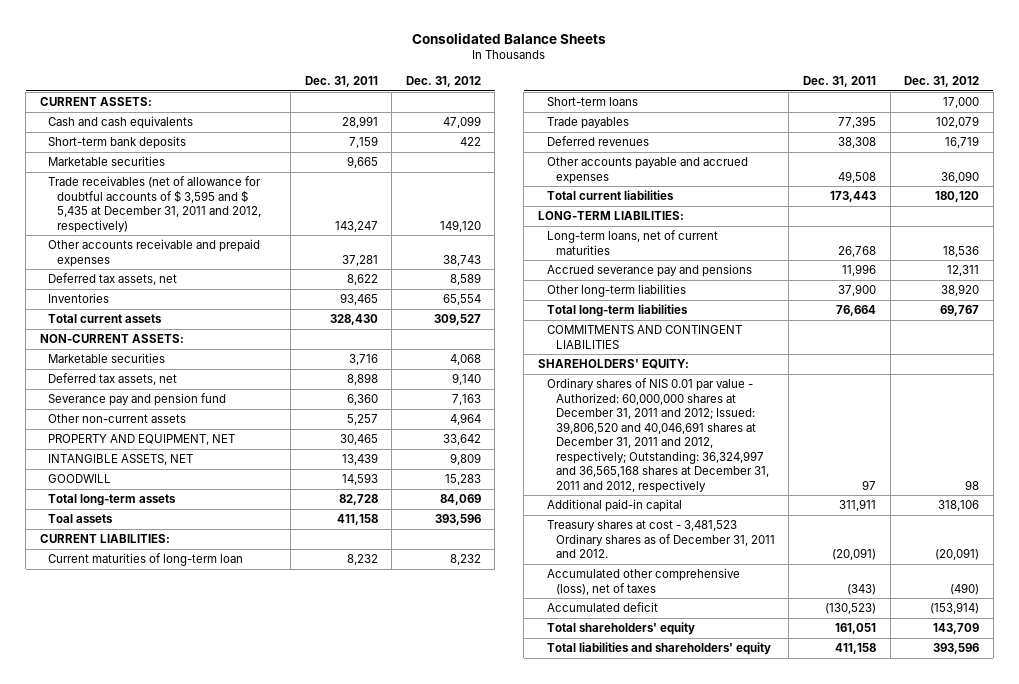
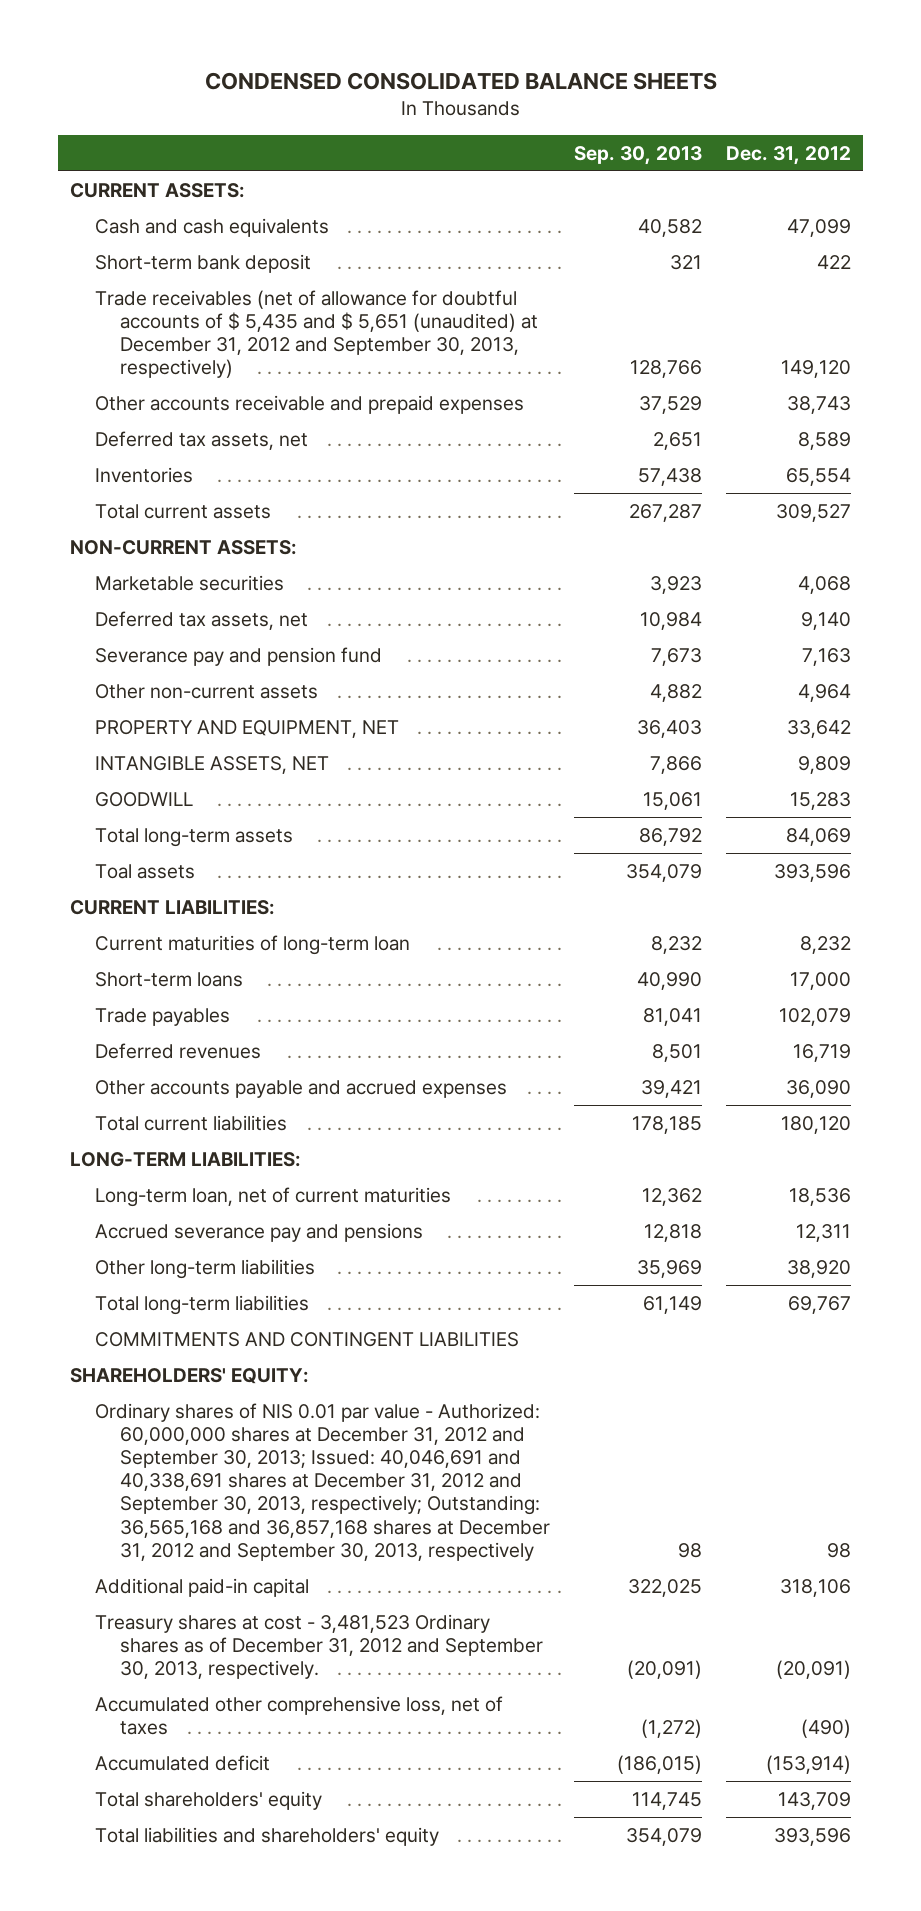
- Consolidated Balance Sheets
+ CONDENSED CONSOLIDATED BALANCE SHEETS
- | Dec. 31, 2011 | Dec. 31, 2012
+ | Sep. 30, 2013 | Dec. 31, 2012
- Short-term bank deposits | 7,159 | 422
- Marketable securities | 9,665 |
- Trade receivables (net of allowance for doubtful accounts of $ 3,595 and $ 5,435 at December 31, 2011 and 2012, respectively) | 143,247 | 149,120
+ Short-term bank deposit | 321 | 422
+ Trade receivables (net of allowance for doubtful accounts of $ 5,435 and $ 5,651 (unaudited) at December 31, 2012 and September 30, 2013, respectively) | 128,766 | 149,120
- Long-term loans, net of current maturities | 26,768 | 18,536
+ Long-term loan, net of current maturities | 12,362 | 18,536
- Ordinary shares of NIS 0.01 par value - Authorized: 60,000,000 shares at December 31, 2011 and 2012; Issued: 39,806,520 and 40,046,691 shares at December 31, 2011 and 2012, respectively; Outstanding: 36,324,997 and 36,565,168 shares at December 31, 2011 and 2012, respectively | 97 | 98
+ Ordinary shares of NIS 0.01 par value - Authorized: 60,000,000 shares at December 31, 2012 and September 30, 2013; Issued: 40,046,691 and 40,338,691 shares at December 31, 2012 and September 30, 2013, respectively; Outstanding: 36,565,168 and 36,857,168 shares at December 31, 2012 and September 30, 2013, respectively | 98 | 98
- Treasury shares at cost - 3,481,523 Ordinary shares as of December 31, 2011 and 2012. | (20,091) | (20,091)
- Accumulated other comprehensive (loss), net of taxes | (343) | (490)
+ Treasury shares at cost - 3,481,523 Ordinary shares as of December 31, 2012 and September 30, 2013, respectively. | (20,091) | (20,091)
+ Accumulated other comprehensive loss, net of taxes | (1,272) | (490)

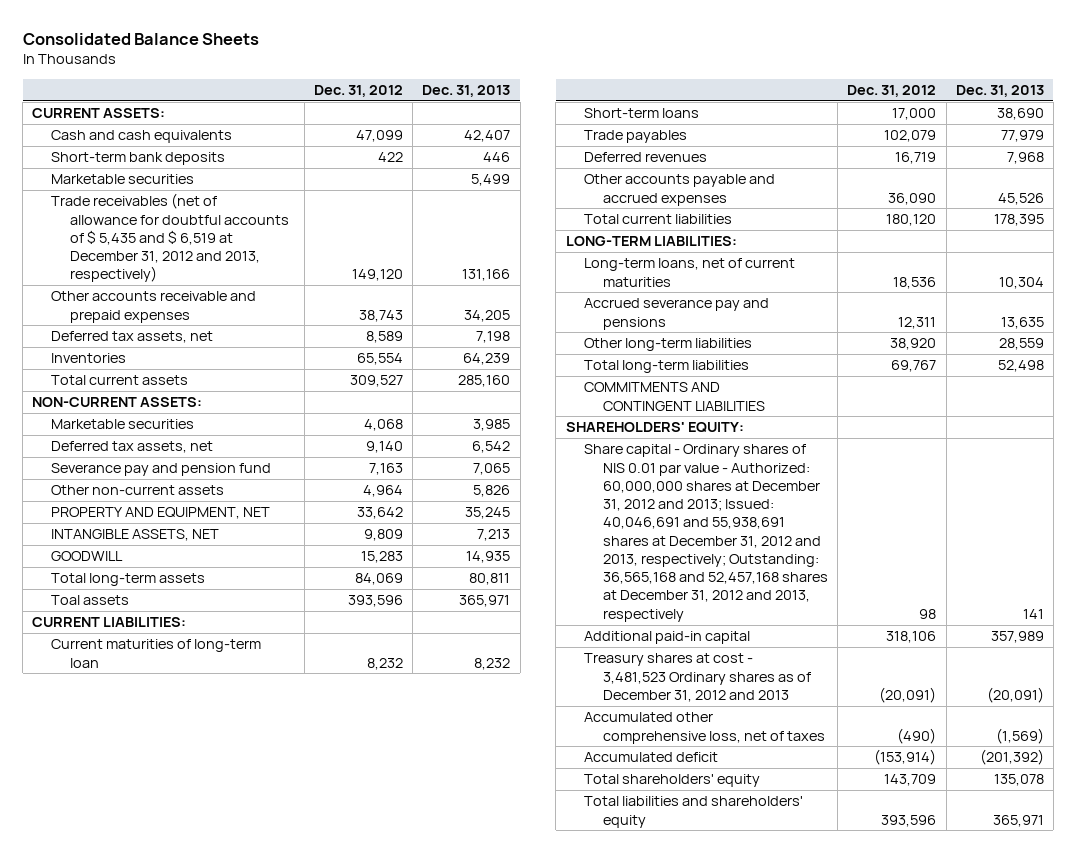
- CONDENSED CONSOLIDATED BALANCE SHEETS
+ Consolidated Balance Sheets
- | Sep. 30, 2013 | Dec. 31, 2012
+ | Dec. 31, 2012 | Dec. 31, 2013
- Short-term bank deposit | 321 | 422
- Trade receivables (net of allowance for doubtful accounts of $ 5,435 and $ 5,651 (unaudited) at December 31, 2012 and September 30, 2013, respectively) | 128,766 | 149,120
+ Short-term bank deposits | 422 | 446
+ Marketable securities | | 5,499
+ Trade receivables (net of allowance for doubtful accounts of $ 5,435 and $ 6,519 at December 31, 2012 and 2013, respectively) | 149,120 | 131,166
- Long-term loan, net of current maturities | 12,362 | 18,536
+ Long-term loans, net of current maturities | 18,536 | 10,304
- Ordinary shares of NIS 0.01 par value - Authorized: 60,000,000 shares at December 31, 2012 and September 30, 2013; Issued: 40,046,691 and 40,338,691 shares at December 31, 2012 and September 30, 2013, respectively; Outstanding: 36,565,168 and 36,857,168 shares at December 31, 2012 and September 30, 2013, respectively | 98 | 98
+ Share capital - Ordinary shares of NIS 0.01 par value - Authorized: 60,000,000 shares at December 31, 2012 and 2013; Issued: 40,046,691 and 55,938,691 shares at December 31, 2012 and 2013, respectively; Outstanding: 36,565,168 and 52,457,168 shares at December 31, 2012 and 2013, respectively | 98 | 141
- Treasury shares at cost - 3,481,523 Ordinary shares as of December 31, 2012 and September 30, 2013, respectively. | (20,091) | (20,091)
+ Treasury shares at cost - 3,481,523 Ordinary shares as of December 31, 2012 and 2013 | (20,091) | (20,091)

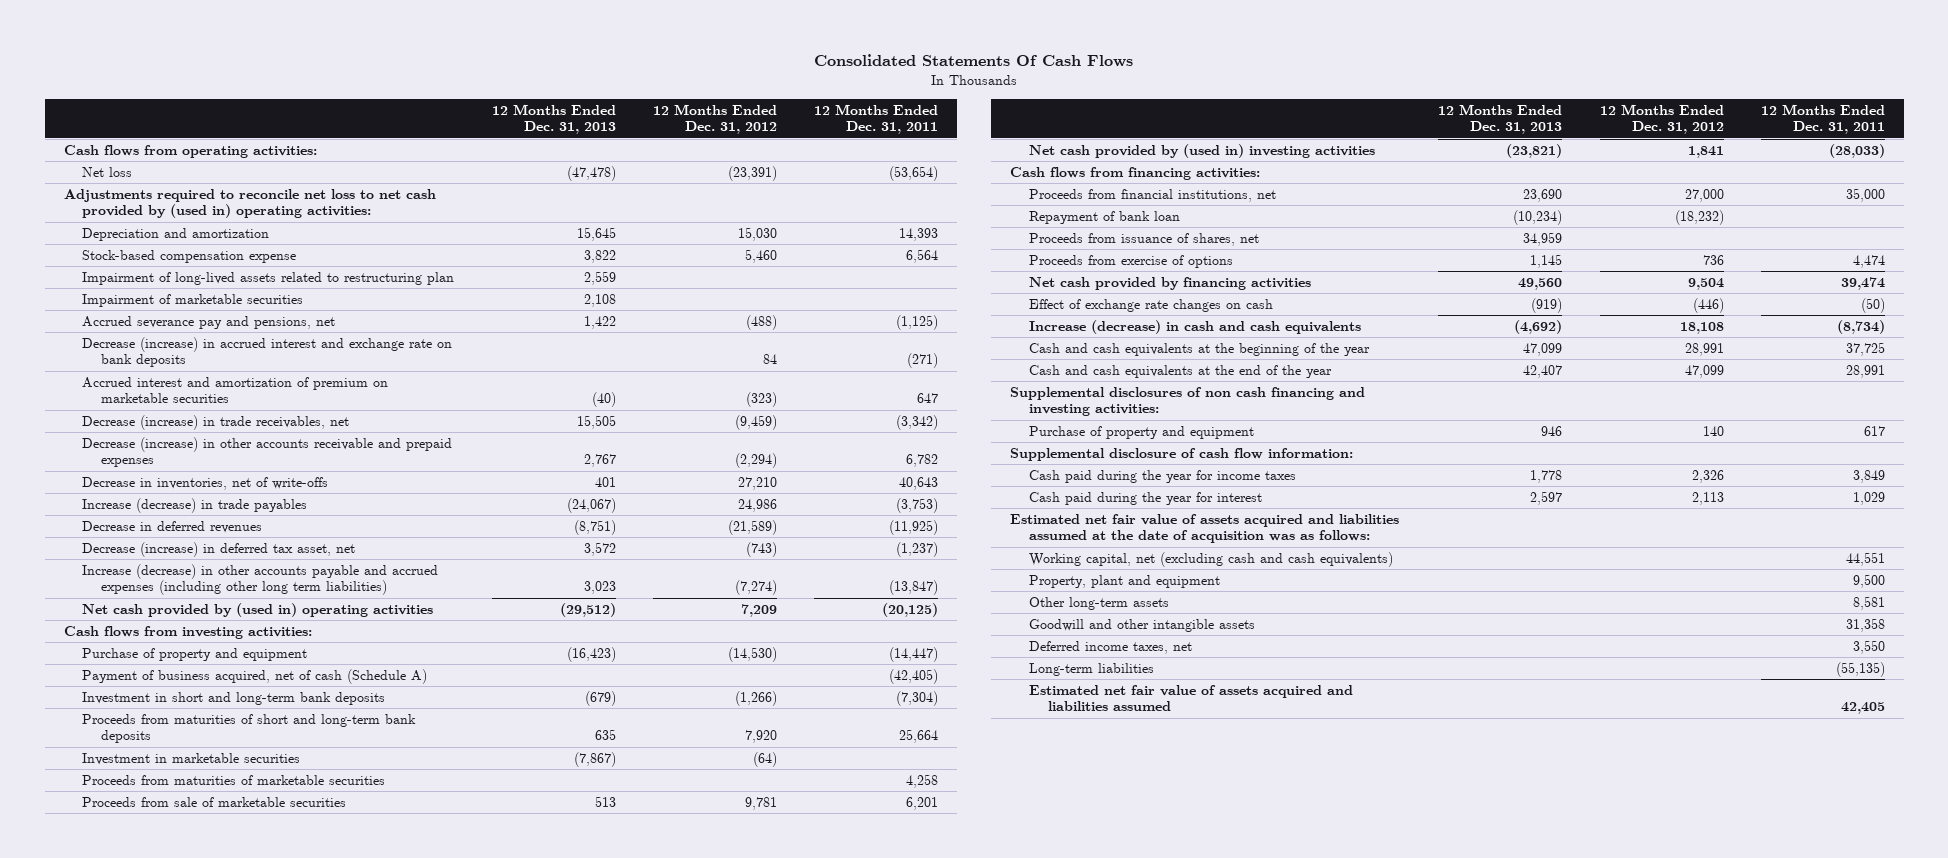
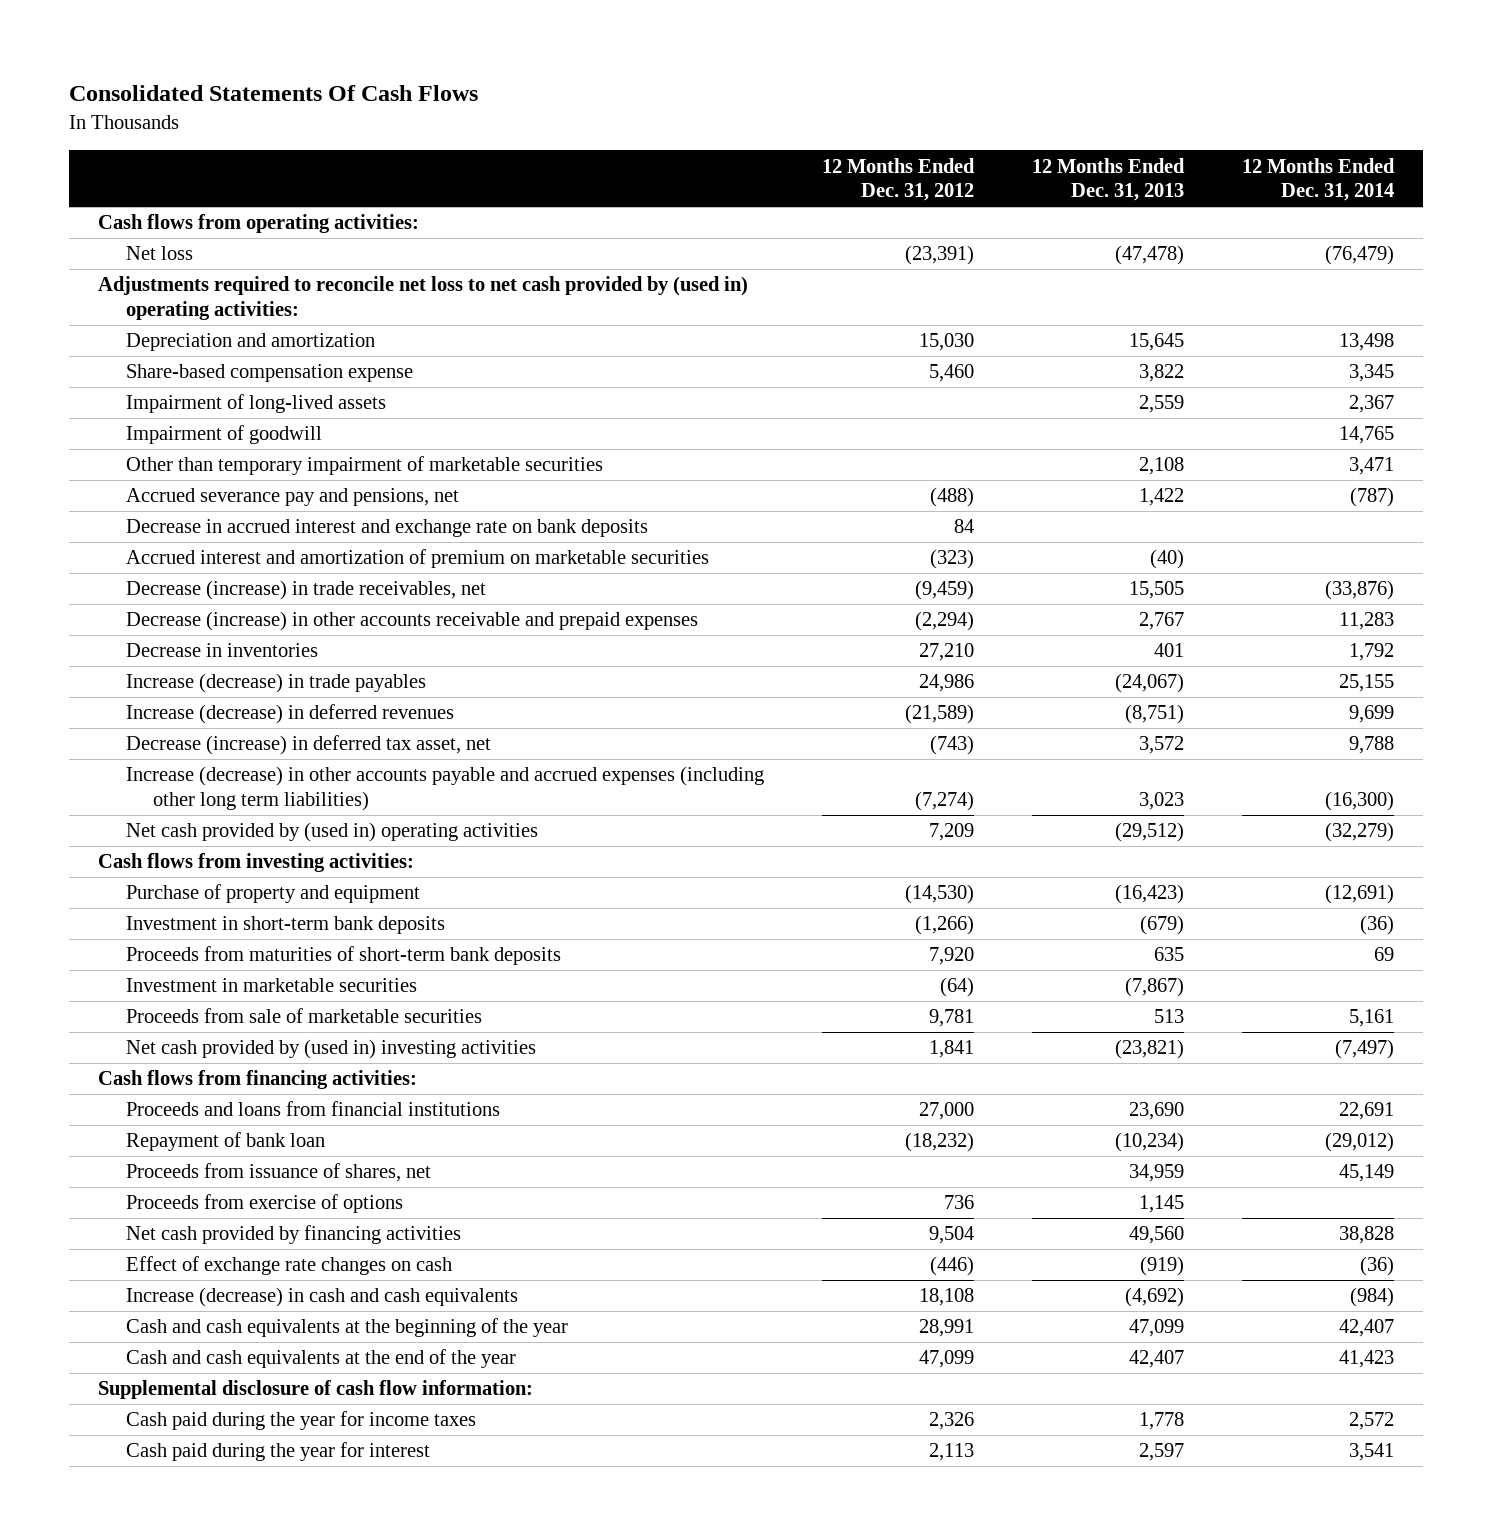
- | 12 Months Ended Dec. 31, 2013 | 12 Months Ended Dec. 31, 2012 | 12 Months Ended Dec. 31, 2011
+ | 12 Months Ended Dec. 31, 2012 | 12 Months Ended Dec. 31, 2013 | 12 Months Ended Dec. 31, 2014
- Stock-based compensation expense | 3,822 | 5,460 | 6,564
- Impairment of long-lived assets related to restructuring plan | 2,559 | |
- Impairment of marketable securities | 2,108 | |
+ Share-based compensation expense | 5,460 | 3,822 | 3,345
+ Impairment of long-lived assets | | 2,559 | 2,367
+ Impairment of goodwill | | | 14,765
+ Other than temporary impairment of marketable securities | | 2,108 | 3,471
- Decrease (increase) in accrued interest and exchange rate on bank deposits | | 84 | (271)
+ Decrease in accrued interest and exchange rate on bank deposits | 84 | |
- Decrease in inventories, net of write-offs | 401 | 27,210 | 40,643
+ Decrease in inventories | 27,210 | 401 | 1,792
- Decrease in deferred revenues | (8,751) | (21,589) | (11,925)
+ Increase (decrease) in deferred revenues | (21,589) | (8,751) | 9,699
- Payment of business acquired, net of cash (Schedule A) | | | (42,405)
- Investment in short and long-term bank deposits | (679) | (1,266) | (7,304)
- Proceeds from maturities of short and long-term bank deposits | 635 | 7,920 | 25,664
+ Investment in short-term bank deposits | (1,266) | (679) | (36)
+ Proceeds from maturities of short-term bank deposits | 7,920 | 635 | 69
- Proceeds from maturities of marketable securities | | | 4,258
- Proceeds from financial institutions, net | 23,690 | 27,000 | 35,000
+ Proceeds and loans from financial institutions | 27,000 | 23,690 | 22,691
- Supplemental disclosures of non cash financing and investing activities:
- Purchase of property and equipment | 946 | 140 | 617
- Estimated net fair value of assets acquired and liabilities assumed at the date of acquisition was as follows:
- Working capital, net (excluding cash and cash equivalents) | | | 44,551
- Property, plant and equipment | | | 9,500
- Other long-term assets | | | 8,581
- Goodwill and other intangible assets | | | 31,358
- Deferred income taxes, net | | | 3,550
- Long-term liabilities | | | (55,135)
- Estimated net fair value of assets acquired and liabilities assumed | | | 42,405

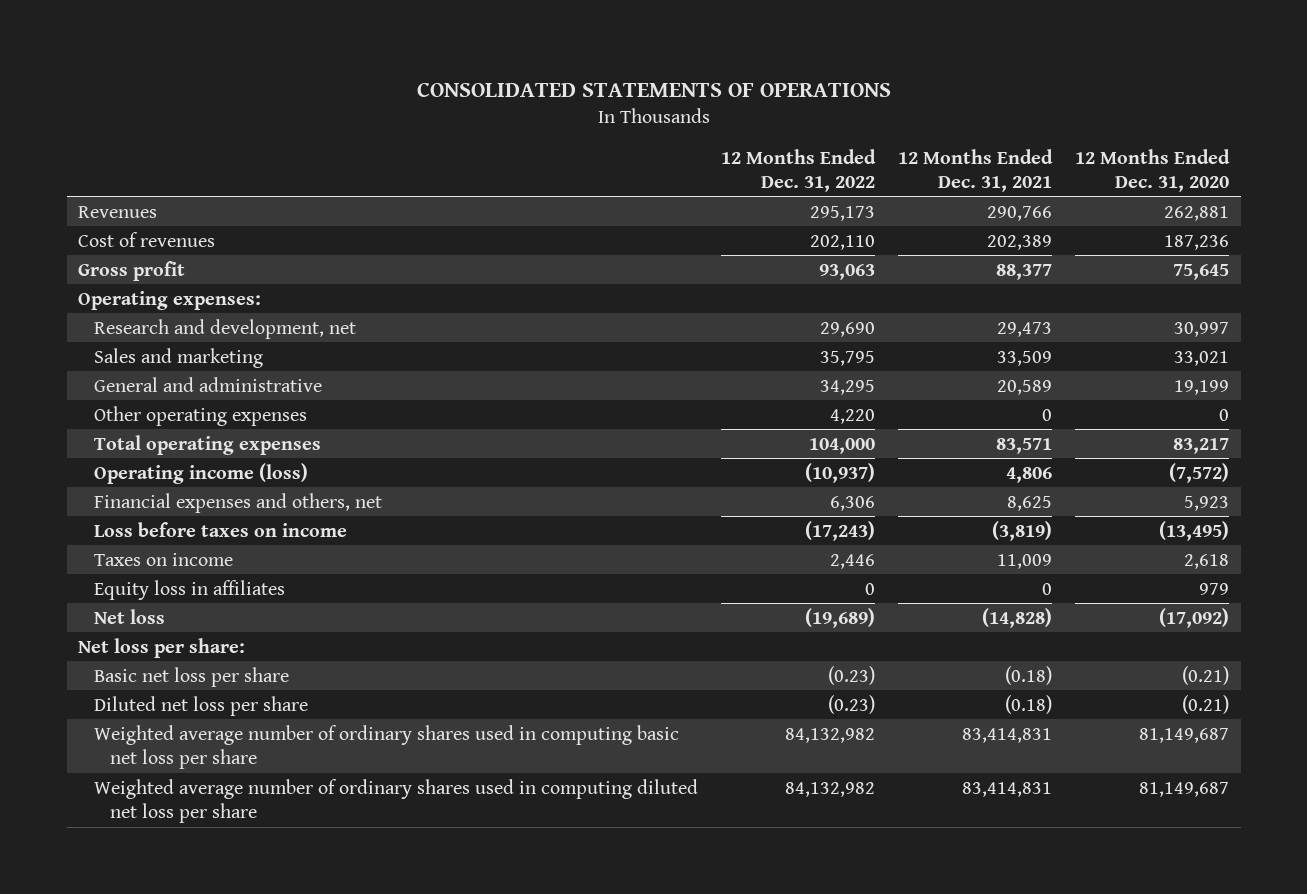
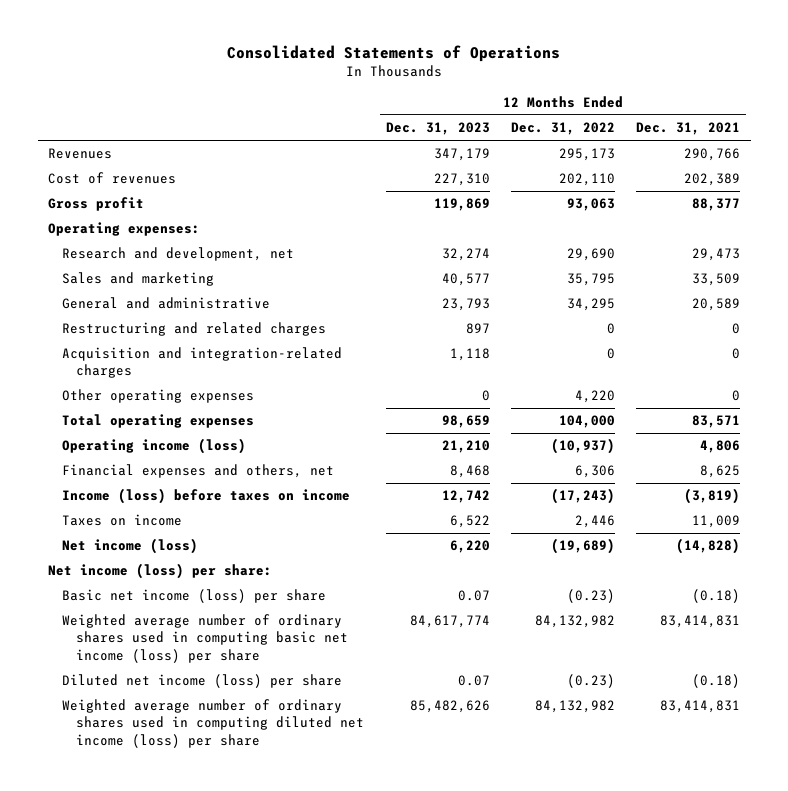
- CONSOLIDATED STATEMENTS OF OPERATIONS
+ Consolidated Statements of Operations
- | 12 Months Ended Dec. 31, 2022 | 12 Months Ended Dec. 31, 2021 | 12 Months Ended Dec. 31, 2020
+ | 12 Months Ended Dec. 31, 2023 | 12 Months Ended Dec. 31, 2022 | 12 Months Ended Dec. 31, 2021
+ Restructuring and related charges | 897 | 0 | 0
+ Acquisition and integration-related charges | 1,118 | 0 | 0
- Loss before taxes on income | (17,243) | (3,819) | (13,495)
+ Income (loss) before taxes on income | 12,742 | (17,243) | (3,819)
- Equity loss in affiliates | 0 | 0 | 979
- Net loss | (19,689) | (14,828) | (17,092)
- Net loss per share:
- Basic net loss per share | (0.23) | (0.18) | (0.21)
- Diluted net loss per share | (0.23) | (0.18) | (0.21)
- Weighted average number of ordinary shares used in computing basic net loss per share | 84,132,982 | 83,414,831 | 81,149,687
- Weighted average number of ordinary shares used in computing diluted net loss per share | 84,132,982 | 83,414,831 | 81,149,687
+ Net income (loss) | 6,220 | (19,689) | (14,828)
+ Net income (loss) per share:
+ Basic net income (loss) per share | 0.07 | (0.23) | (0.18)
+ Weighted average number of ordinary shares used in computing basic net income (loss) per share | 84,617,774 | 84,132,982 | 83,414,831
+ Diluted net income (loss) per share | 0.07 | (0.23) | (0.18)
+ Weighted average number of ordinary shares used in computing diluted net income (loss) per share | 85,482,626 | 84,132,982 | 83,414,831

